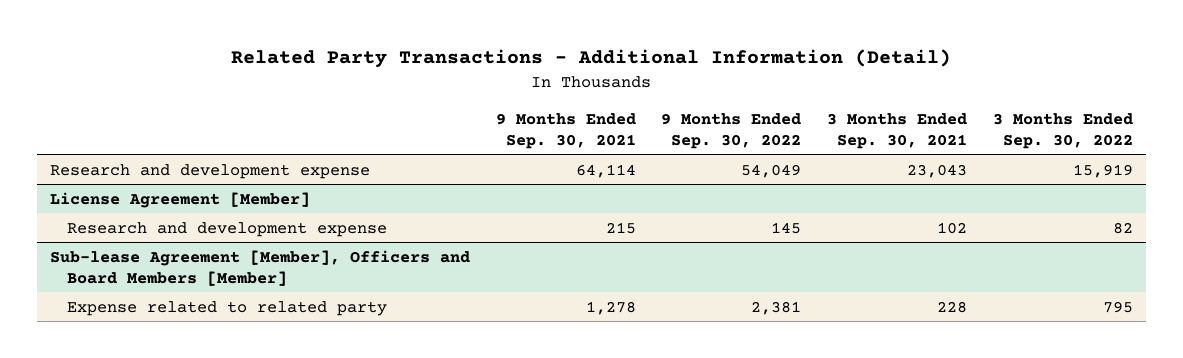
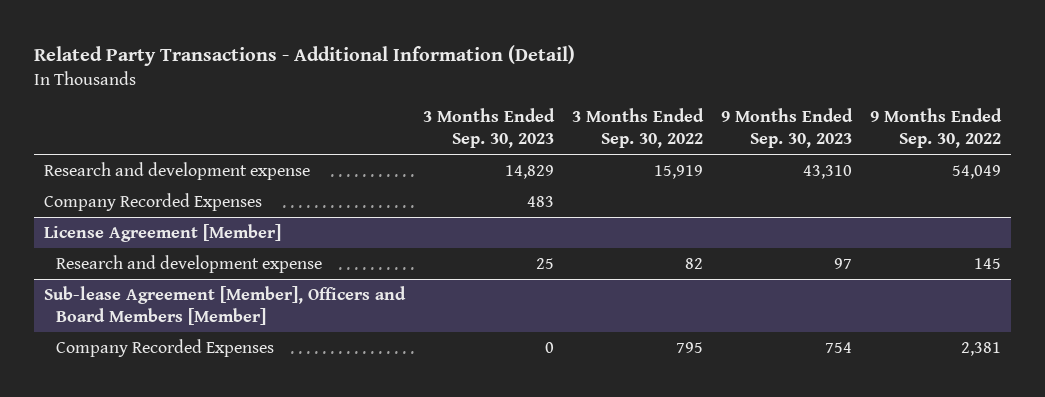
- | 9 Months Ended Sep. 30, 2021 | 9 Months Ended Sep. 30, 2022 | 3 Months Ended Sep. 30, 2021 | 3 Months Ended Sep. 30, 2022
+ | 3 Months Ended Sep. 30, 2023 | 3 Months Ended Sep. 30, 2022 | 9 Months Ended Sep. 30, 2023 | 9 Months Ended Sep. 30, 2022
+ Company Recorded Expenses | 483 | | |
@ Sub-lease Agreement [Member], Officers and Board Members [Member]
- Expense related to related party | 1,278 | 2,381 | 228 | 795
+ Company Recorded Expenses | 0 | 795 | 754 | 2,381

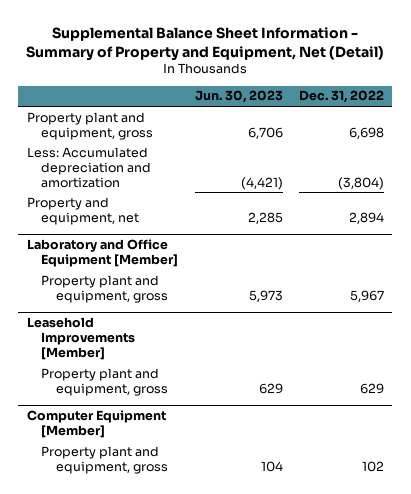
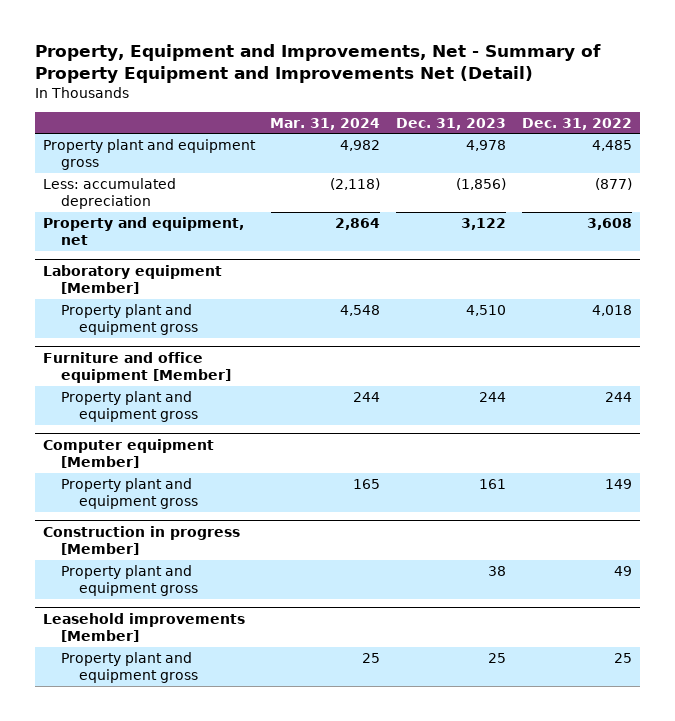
- Supplemental Balance Sheet Information - Summary of Property and Equipment, Net (Detail)
+ Property, Equipment and Improvements, Net - Summary of Property Equipment and Improvements Net (Detail)
- | Jun. 30, 2023 | Dec. 31, 2022
+ | Mar. 31, 2024 | Dec. 31, 2023 | Dec. 31, 2022
- Property plant and equipment, gross | 6,706 | 6,698
- Less: Accumulated depreciation and amortization | (4,421) | (3,804)
- Property and equipment, net | 2,285 | 2,894
- Laboratory and Office Equipment [Member]
- Property plant and equipment, gross | 5,973 | 5,967
- Leasehold Improvements [Member]
- Property plant and equipment, gross | 629 | 629
- Computer Equipment [Member]
- Property plant and equipment, gross | 104 | 102
+ Property plant and equipment gross | 4,982 | 4,978 | 4,485
+ Less: accumulated depreciation | (2,118) | (1,856) | (877)
+ Property and equipment, net | 2,864 | 3,122 | 3,608
+ Laboratory equipment [Member]
+ Property plant and equipment gross | 4,548 | 4,510 | 4,018
+ Furniture and office equipment [Member]
+ Property plant and equipment gross | 244 | 244 | 244
+ Computer equipment [Member]
+ Property plant and equipment gross | 165 | 161 | 149
+ Construction in progress [Member]
+ Property plant and equipment gross | | 38 | 49
+ Leasehold improvements [Member]
+ Property plant and equipment gross | 25 | 25 | 25

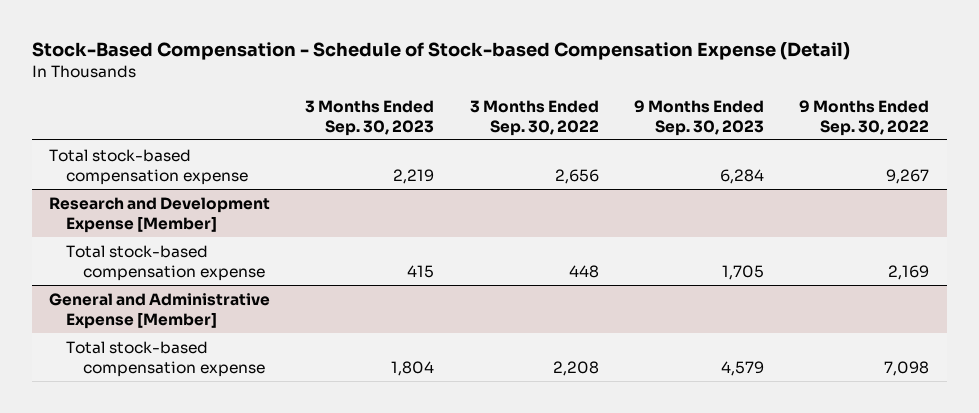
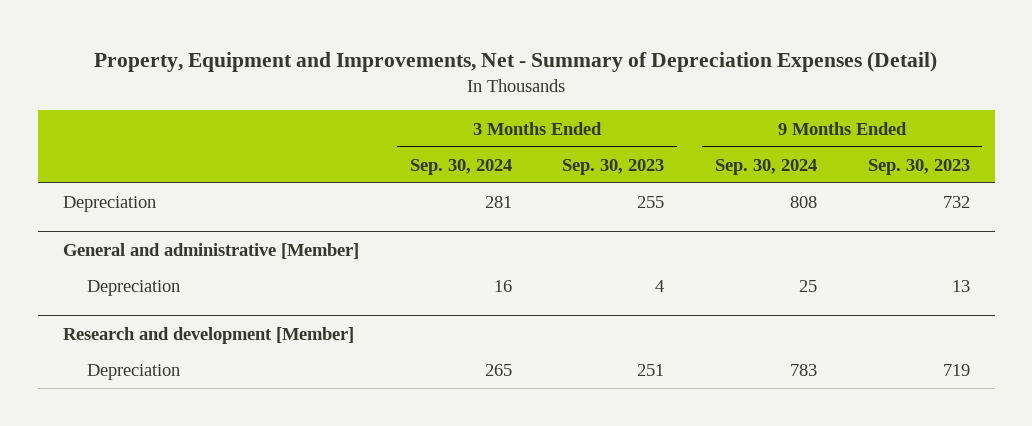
- Stock-Based Compensation - Schedule of Stock-based Compensation Expense (Detail)
+ Property, Equipment and Improvements, Net - Summary of Depreciation Expenses (Detail)
- | 3 Months Ended Sep. 30, 2023 | 3 Months Ended Sep. 30, 2022 | 9 Months Ended Sep. 30, 2023 | 9 Months Ended Sep. 30, 2022
+ | 3 Months Ended Sep. 30, 2024 | 3 Months Ended Sep. 30, 2023 | 9 Months Ended Sep. 30, 2024 | 9 Months Ended Sep. 30, 2023
- Total stock-based compensation expense | 2,219 | 2,656 | 6,284 | 9,267
- Research and Development Expense [Member]
- Total stock-based compensation expense | 415 | 448 | 1,705 | 2,169
- General and Administrative Expense [Member]
- Total stock-based compensation expense | 1,804 | 2,208 | 4,579 | 7,098
+ Depreciation | 281 | 255 | 808 | 732
+ General and administrative [Member]
+ Depreciation | 16 | 4 | 25 | 13
+ Research and development [Member]
+ Depreciation | 265 | 251 | 783 | 719

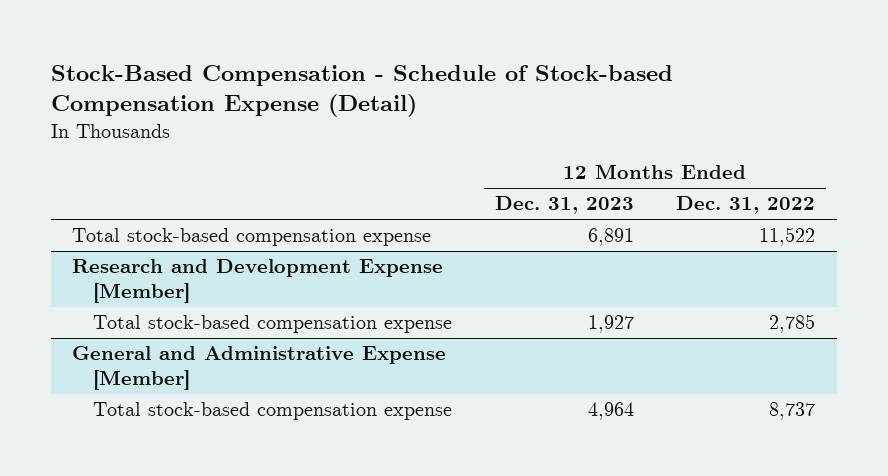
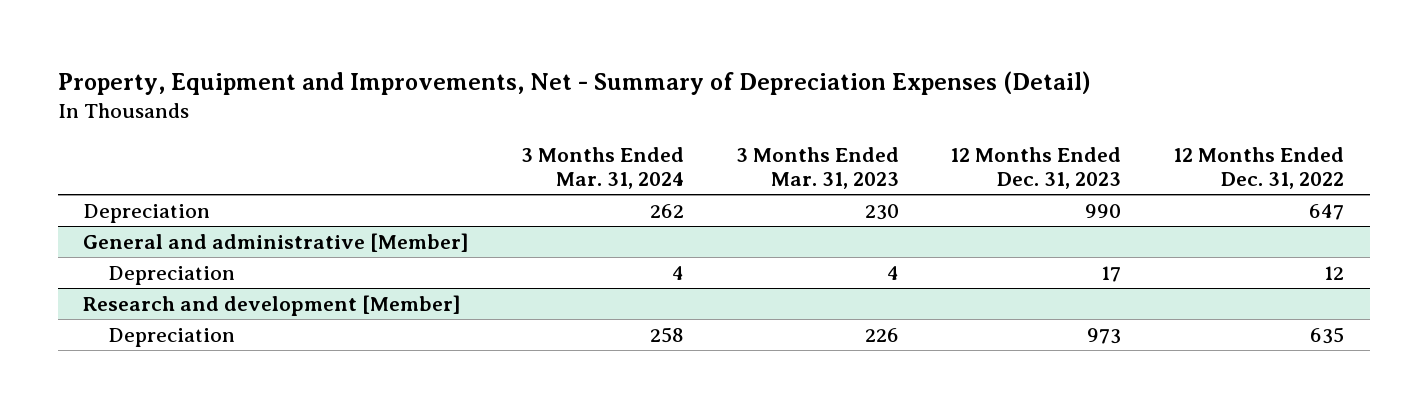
- Stock-Based Compensation - Schedule of Stock-based Compensation Expense (Detail)
+ Property, Equipment and Improvements, Net - Summary of Depreciation Expenses (Detail)
- | 12 Months Ended Dec. 31, 2023 | 12 Months Ended Dec. 31, 2022
+ | 3 Months Ended Mar. 31, 2024 | 3 Months Ended Mar. 31, 2023 | 12 Months Ended Dec. 31, 2023 | 12 Months Ended Dec. 31, 2022
- Total stock-based compensation expense | 6,891 | 11,522
- Research and Development Expense [Member]
- Total stock-based compensation expense | 1,927 | 2,785
- General and Administrative Expense [Member]
- Total stock-based compensation expense | 4,964 | 8,737
+ Depreciation | 262 | 230 | 990 | 647
+ General and administrative [Member]
+ Depreciation | 4 | 4 | 17 | 12
+ Research and development [Member]
+ Depreciation | 258 | 226 | 973 | 635

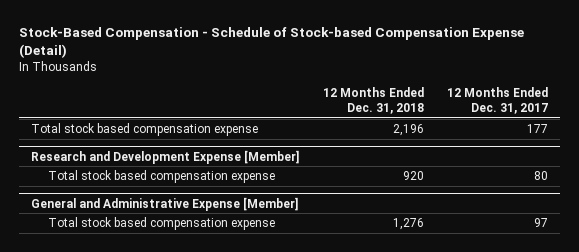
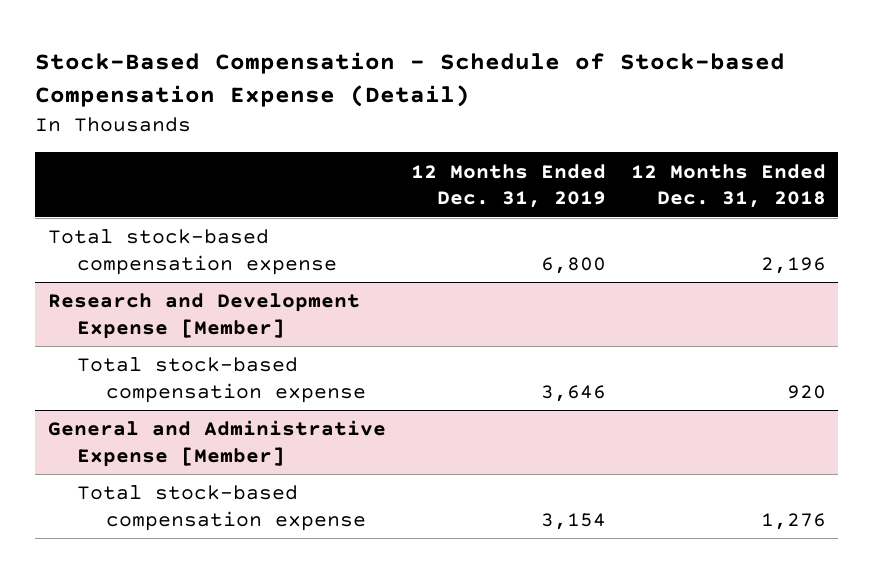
- | 12 Months Ended Dec. 31, 2018 | 12 Months Ended Dec. 31, 2017
+ | 12 Months Ended Dec. 31, 2019 | 12 Months Ended Dec. 31, 2018
- Total stock based compensation expense | 2,196 | 177
+ Total stock-based compensation expense | 6,800 | 2,196
@ Research and Development Expense [Member]
- Total stock based compensation expense | 920 | 80
+ Total stock-based compensation expense | 3,646 | 920
@ General and Administrative Expense [Member]
- Total stock based compensation expense | 1,276 | 97
+ Total stock-based compensation expense | 3,154 | 1,276

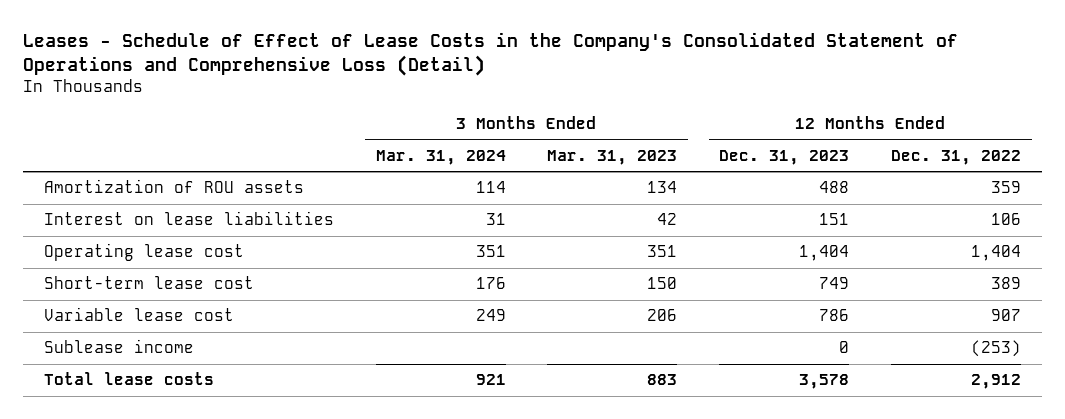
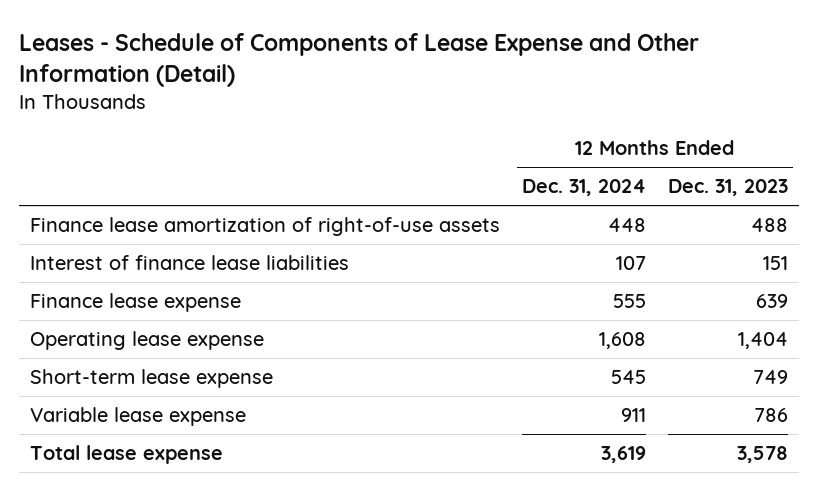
- Leases - Schedule of Effect of Lease Costs in the Company's Consolidated Statement of Operations and Comprehensive Loss (Detail)
+ Leases - Schedule of Components of Lease Expense and Other Information (Detail)
- | 3 Months Ended Mar. 31, 2024 | 3 Months Ended Mar. 31, 2023 | 12 Months Ended Dec. 31, 2023 | 12 Months Ended Dec. 31, 2022
+ | 12 Months Ended Dec. 31, 2024 | 12 Months Ended Dec. 31, 2023
- Amortization of ROU assets | 114 | 134 | 488 | 359
- Interest on lease liabilities | 31 | 42 | 151 | 106
- Operating lease cost | 351 | 351 | 1,404 | 1,404
- Short-term lease cost | 176 | 150 | 749 | 389
- Variable lease cost | 249 | 206 | 786 | 907
- Sublease income | | | 0 | (253)
- Total lease costs | 921 | 883 | 3,578 | 2,912
+ Finance lease amortization of right-of-use assets | 448 | 488
+ Interest of finance lease liabilities | 107 | 151
+ Finance lease expense | 555 | 639
+ Operating lease expense | 1,608 | 1,404
+ Short-term lease expense | 545 | 749
+ Variable lease expense | 911 | 786
+ Total lease expense | 3,619 | 3,578

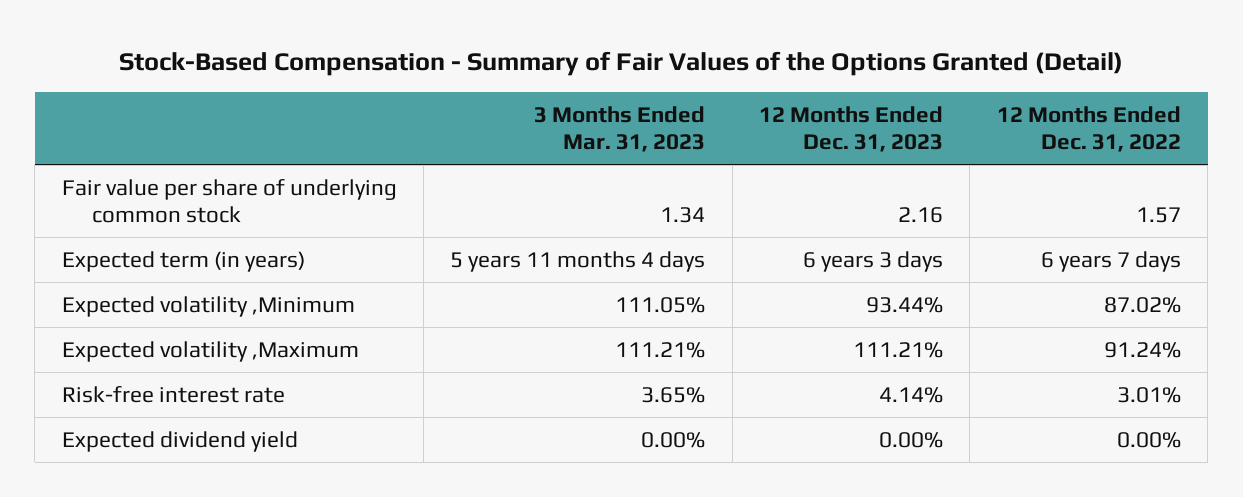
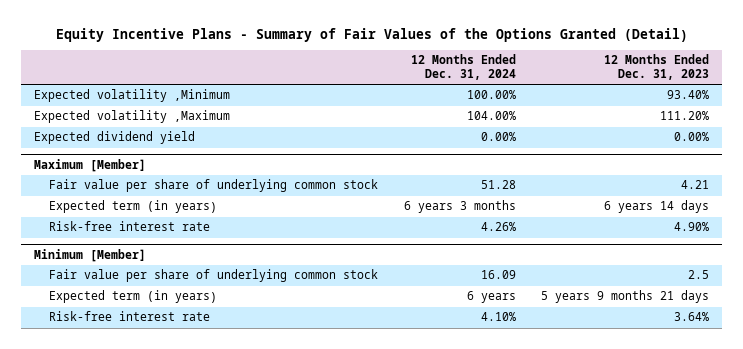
- Stock-Based Compensation - Summary of Fair Values of the Options Granted (Detail)
+ Equity Incentive Plans - Summary of Fair Values of the Options Granted (Detail)
- | 3 Months Ended Mar. 31, 2023 | 12 Months Ended Dec. 31, 2023 | 12 Months Ended Dec. 31, 2022
+ | 12 Months Ended Dec. 31, 2024 | 12 Months Ended Dec. 31, 2023
- Fair value per share of underlying common stock | 1.34 | 2.16 | 1.57
- Expected term (in years) | 5 years 11 months 4 days | 6 years 3 days | 6 years 7 days
- Expected volatility ,Minimum | 111.05% | 93.44% | 87.02%
- Expected volatility ,Maximum | 111.21% | 111.21% | 91.24%
- Risk-free interest rate | 3.65% | 4.14% | 3.01%
+ Expected volatility ,Minimum | 100.00% | 93.40%
+ Expected volatility ,Maximum | 104.00% | 111.20%
+ Maximum [Member]
+ Fair value per share of underlying common stock | 51.28 | 4.21
+ Expected term (in years) | 6 years 3 months | 6 years 14 days
+ Risk-free interest rate | 4.26% | 4.90%
+ Minimum [Member]
+ Fair value per share of underlying common stock | 16.09 | 2.5
+ Expected term (in years) | 6 years | 5 years 9 months 21 days
+ Risk-free interest rate | 4.10% | 3.64%

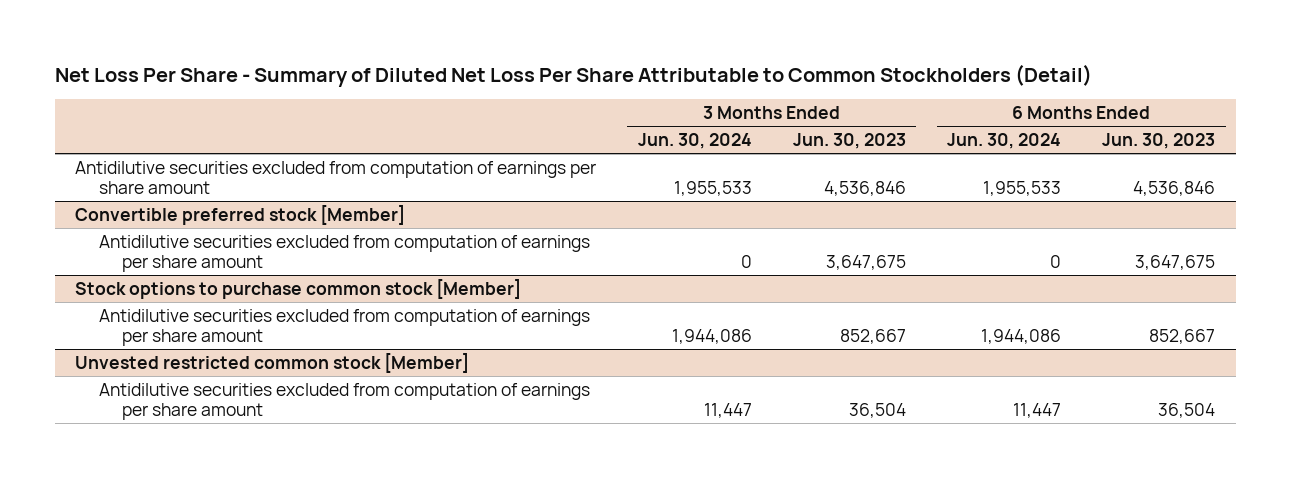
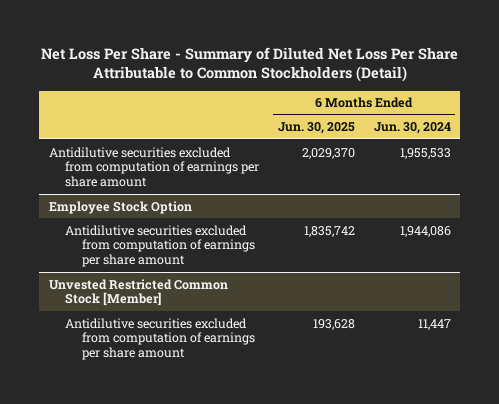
- | 3 Months Ended Jun. 30, 2024 | 3 Months Ended Jun. 30, 2023 | 6 Months Ended Jun. 30, 2024 | 6 Months Ended Jun. 30, 2023
+ | 6 Months Ended Jun. 30, 2025 | 6 Months Ended Jun. 30, 2024
- Convertible preferred stock [Member]
- Antidilutive securities excluded from computation of earnings per share amount | 0 | 3,647,675 | 0 | 3,647,675
- Stock options to purchase common stock [Member]
+ Employee Stock Option
- Unvested restricted common stock [Member]
+ Unvested Restricted Common Stock [Member]

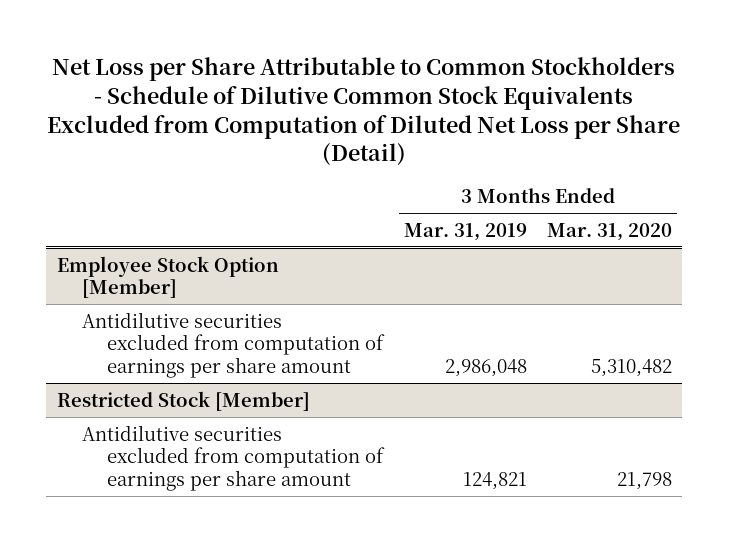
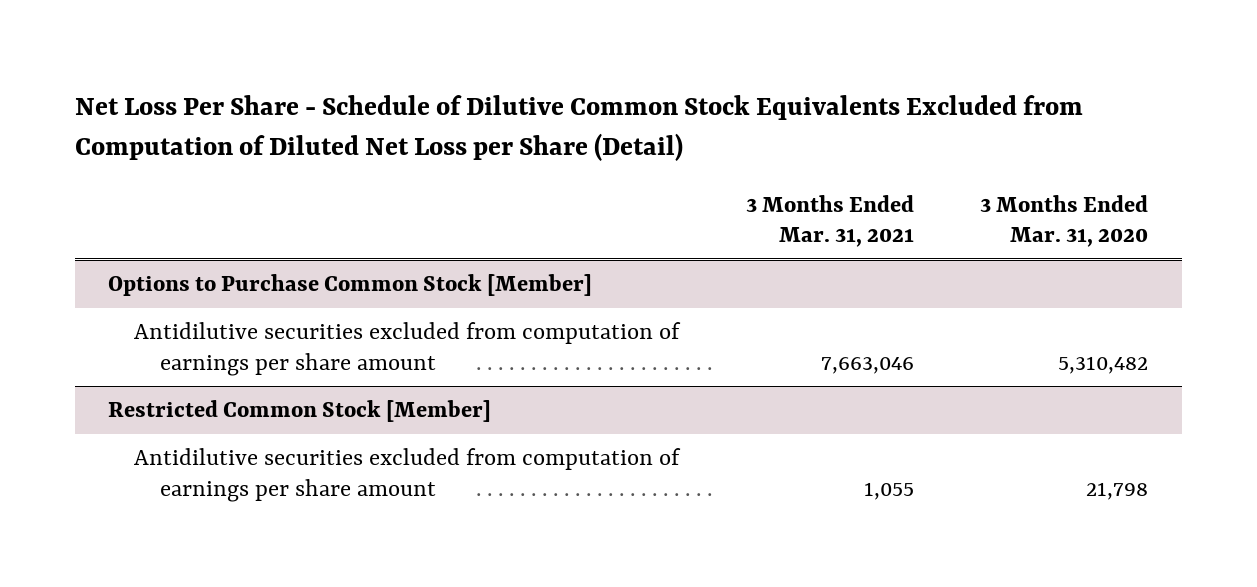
- Net Loss per Share Attributable to Common Stockholders - Schedule of Dilutive Common Stock Equivalents Excluded from Computation of Diluted Net Loss per Share (Detail)
+ Net Loss Per Share - Schedule of Dilutive Common Stock Equivalents Excluded from Computation of Diluted Net Loss per Share (Detail)
- | 3 Months Ended Mar. 31, 2019 | 3 Months Ended Mar. 31, 2020
+ | 3 Months Ended Mar. 31, 2021 | 3 Months Ended Mar. 31, 2020
- Employee Stock Option [Member]
+ Options to Purchase Common Stock [Member]
- Restricted Stock [Member]
+ Restricted Common Stock [Member]

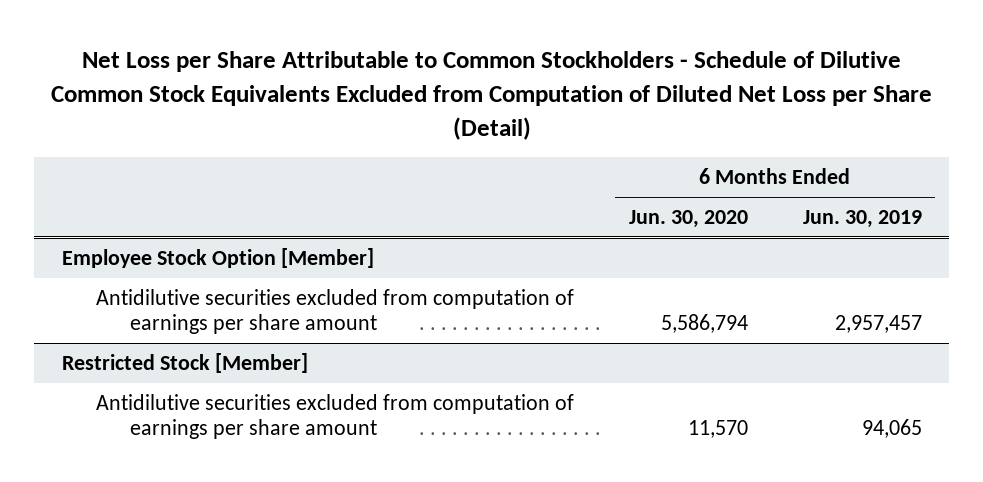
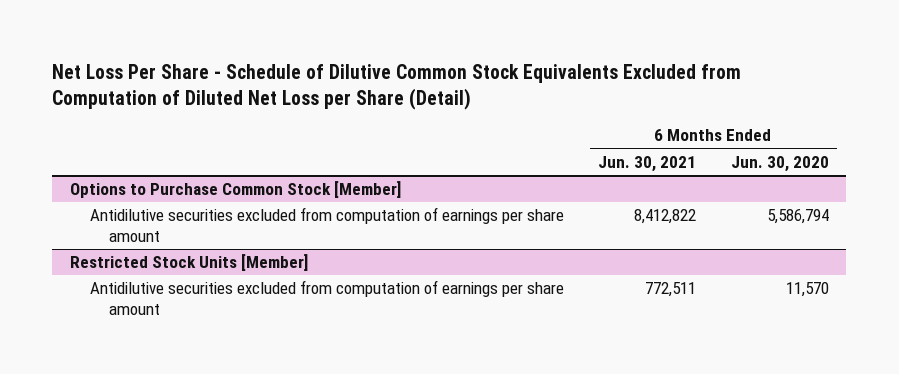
- Net Loss per Share Attributable to Common Stockholders - Schedule of Dilutive Common Stock Equivalents Excluded from Computation of Diluted Net Loss per Share (Detail)
+ Net Loss Per Share - Schedule of Dilutive Common Stock Equivalents Excluded from Computation of Diluted Net Loss per Share (Detail)
- | 6 Months Ended Jun. 30, 2020 | 6 Months Ended Jun. 30, 2019
+ | 6 Months Ended Jun. 30, 2021 | 6 Months Ended Jun. 30, 2020
- Employee Stock Option [Member]
+ Options to Purchase Common Stock [Member]
- Restricted Stock [Member]
+ Restricted Stock Units [Member]

